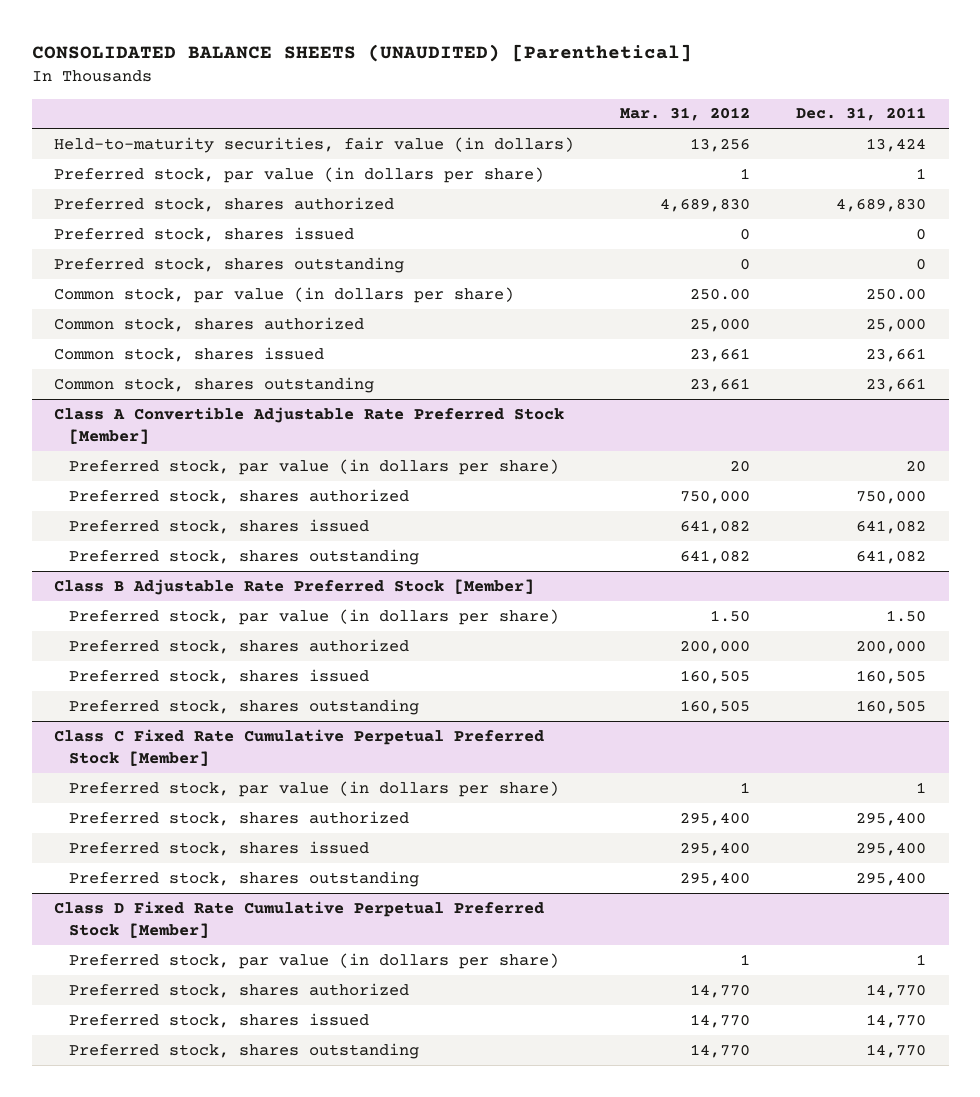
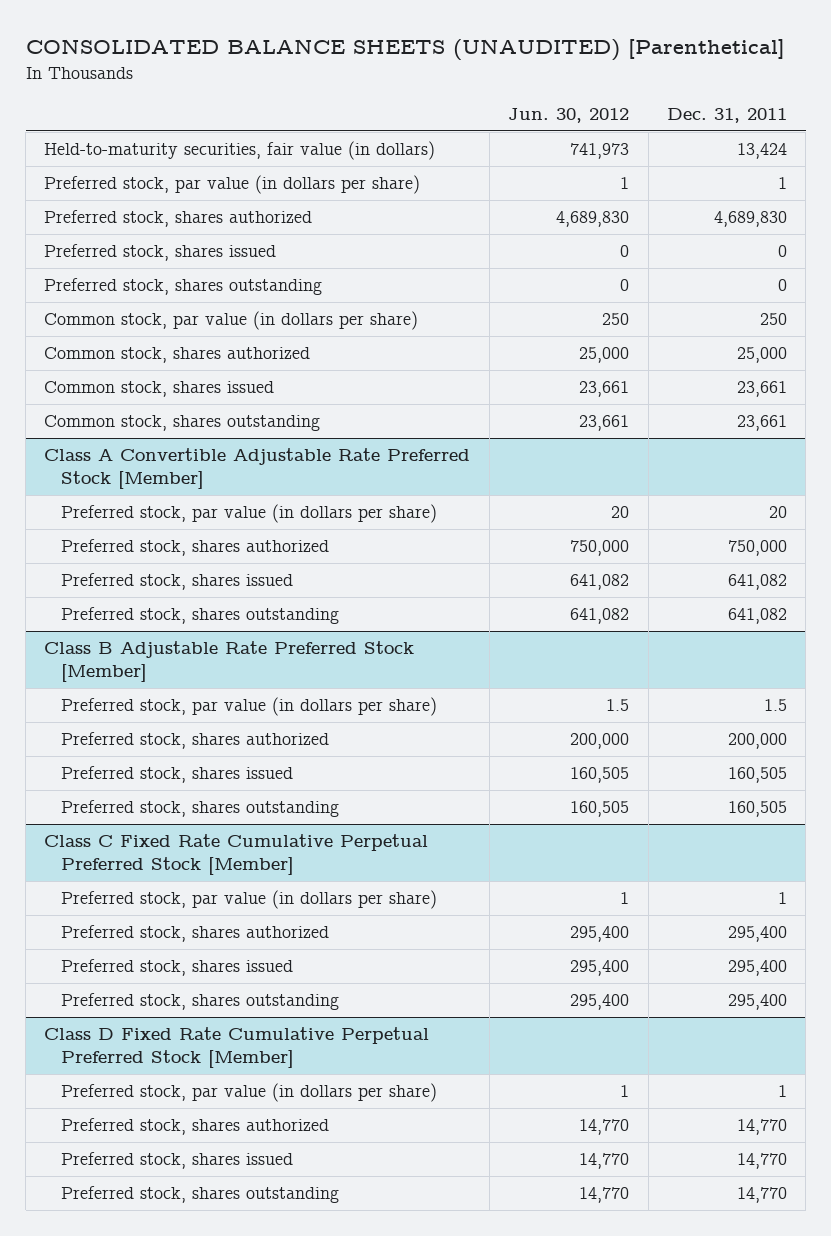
- | Mar. 31, 2012 | Dec. 31, 2011
+ | Jun. 30, 2012 | Dec. 31, 2011
- Common stock, par value (in dollars per share) | 250.00 | 250.00
+ Common stock, par value (in dollars per share) | 250 | 250
@ Class B Adjustable Rate Preferred Stock [Member]
- Preferred stock, par value (in dollars per share) | 1.50 | 1.50
+ Preferred stock, par value (in dollars per share) | 1.5 | 1.5

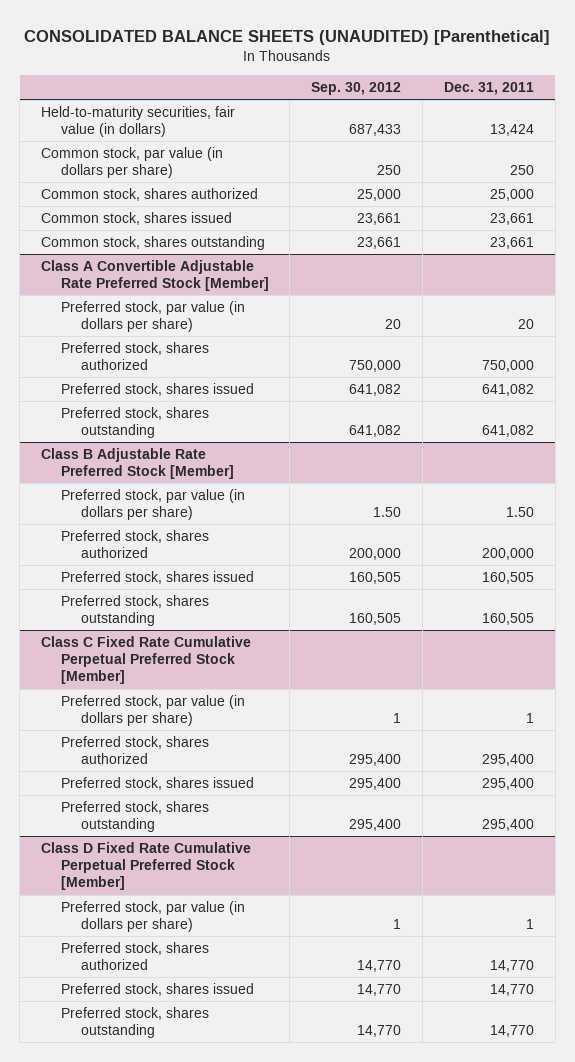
- | Jun. 30, 2012 | Dec. 31, 2011
+ | Sep. 30, 2012 | Dec. 31, 2011
- Preferred stock, par value (in dollars per share) | 1 | 1
- Preferred stock, shares authorized | 4,689,830 | 4,689,830
- Preferred stock, shares issued | 0 | 0
- Preferred stock, shares outstanding | 0 | 0
@ Class B Adjustable Rate Preferred Stock [Member]
- Preferred stock, par value (in dollars per share) | 1.5 | 1.5
+ Preferred stock, par value (in dollars per share) | 1.50 | 1.50

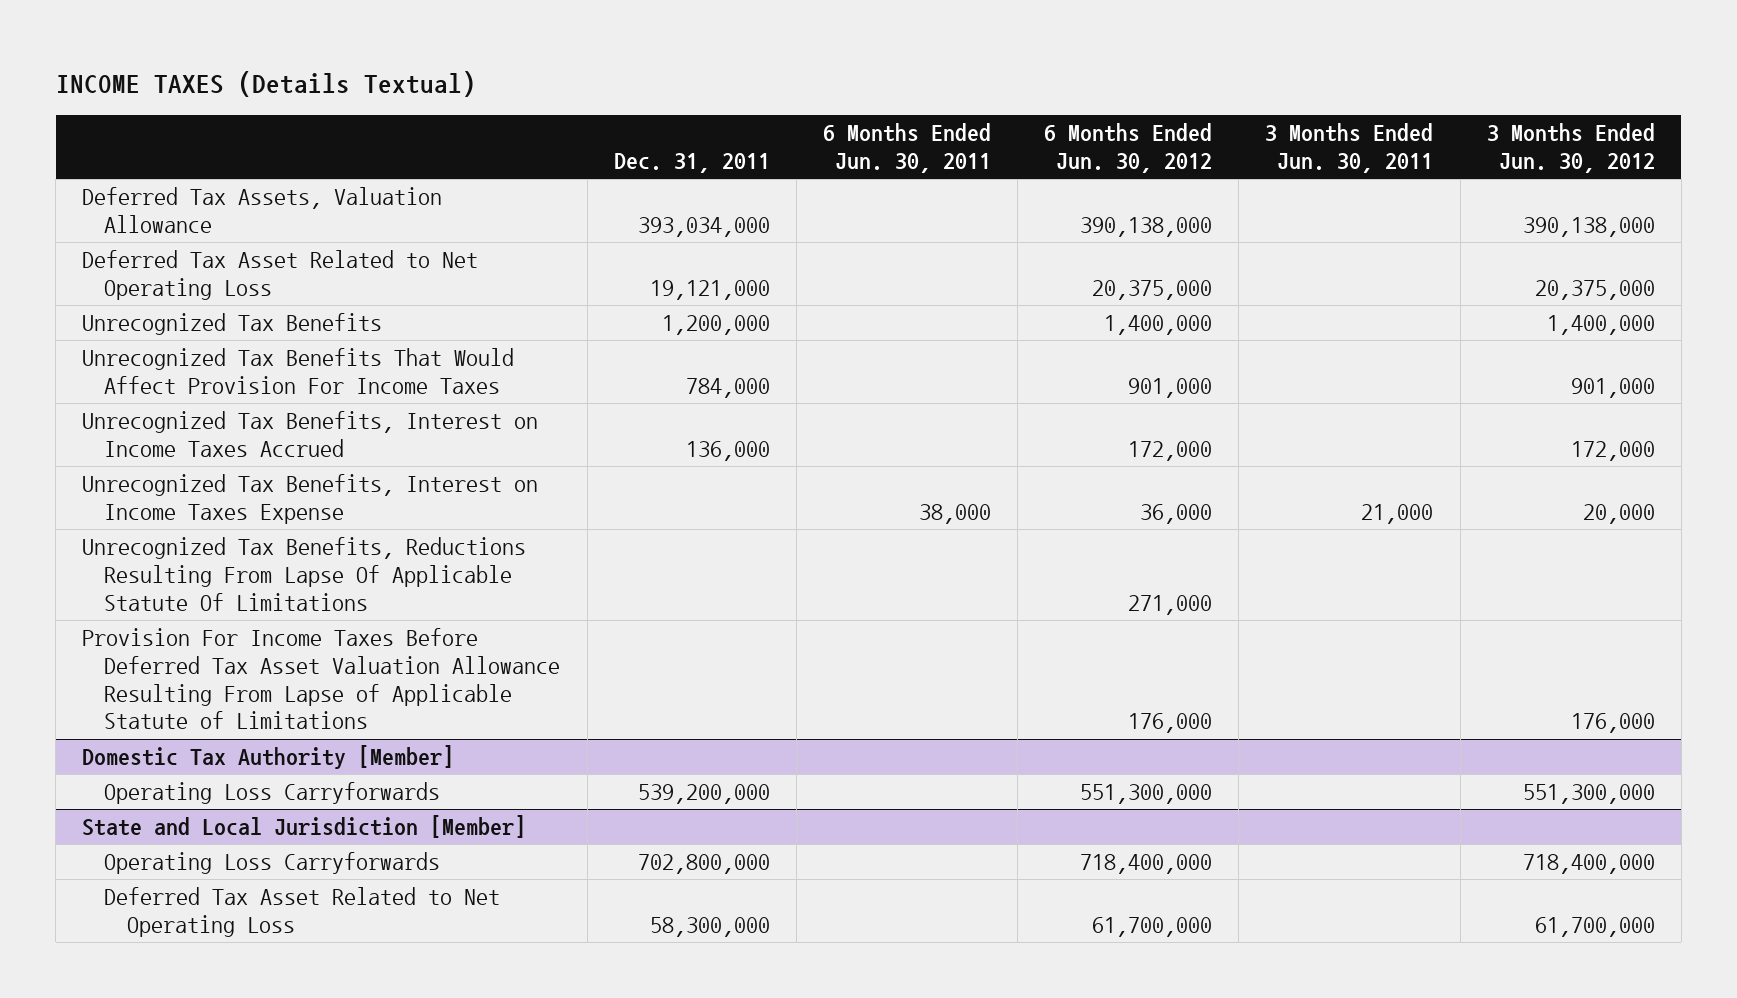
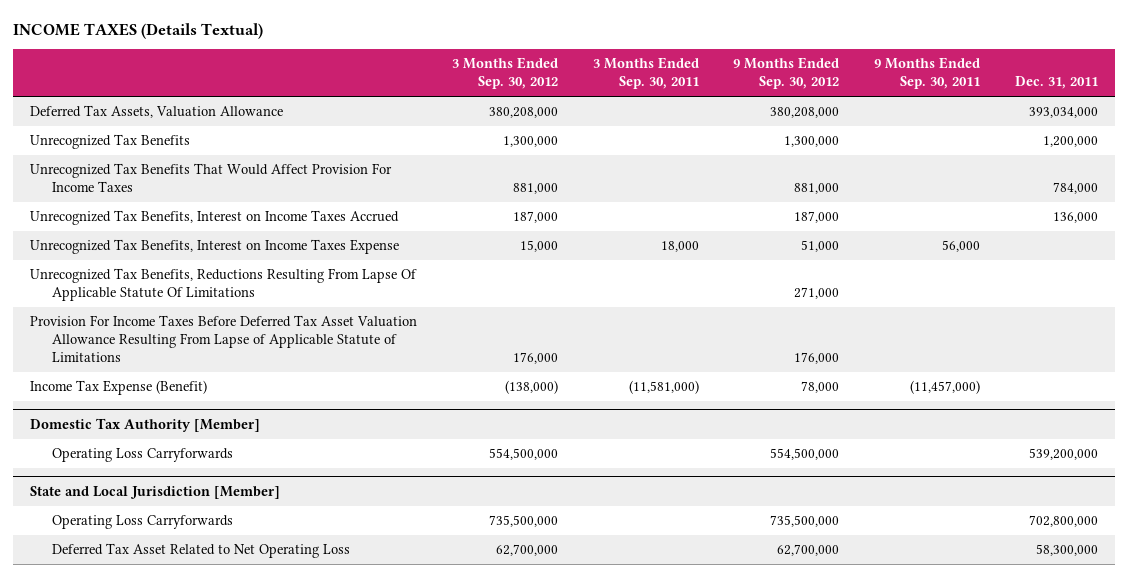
- | Dec. 31, 2011 | 6 Months Ended Jun. 30, 2011 | 6 Months Ended Jun. 30, 2012 | 3 Months Ended Jun. 30, 2011 | 3 Months Ended Jun. 30, 2012
+ | 3 Months Ended Sep. 30, 2012 | 3 Months Ended Sep. 30, 2011 | 9 Months Ended Sep. 30, 2012 | 9 Months Ended Sep. 30, 2011 | Dec. 31, 2011
- Deferred Tax Asset Related to Net Operating Loss | 19,121,000 | | 20,375,000 | | 20,375,000
+ Income Tax Expense (Benefit) | (138,000) | (11,581,000) | 78,000 | (11,457,000) |

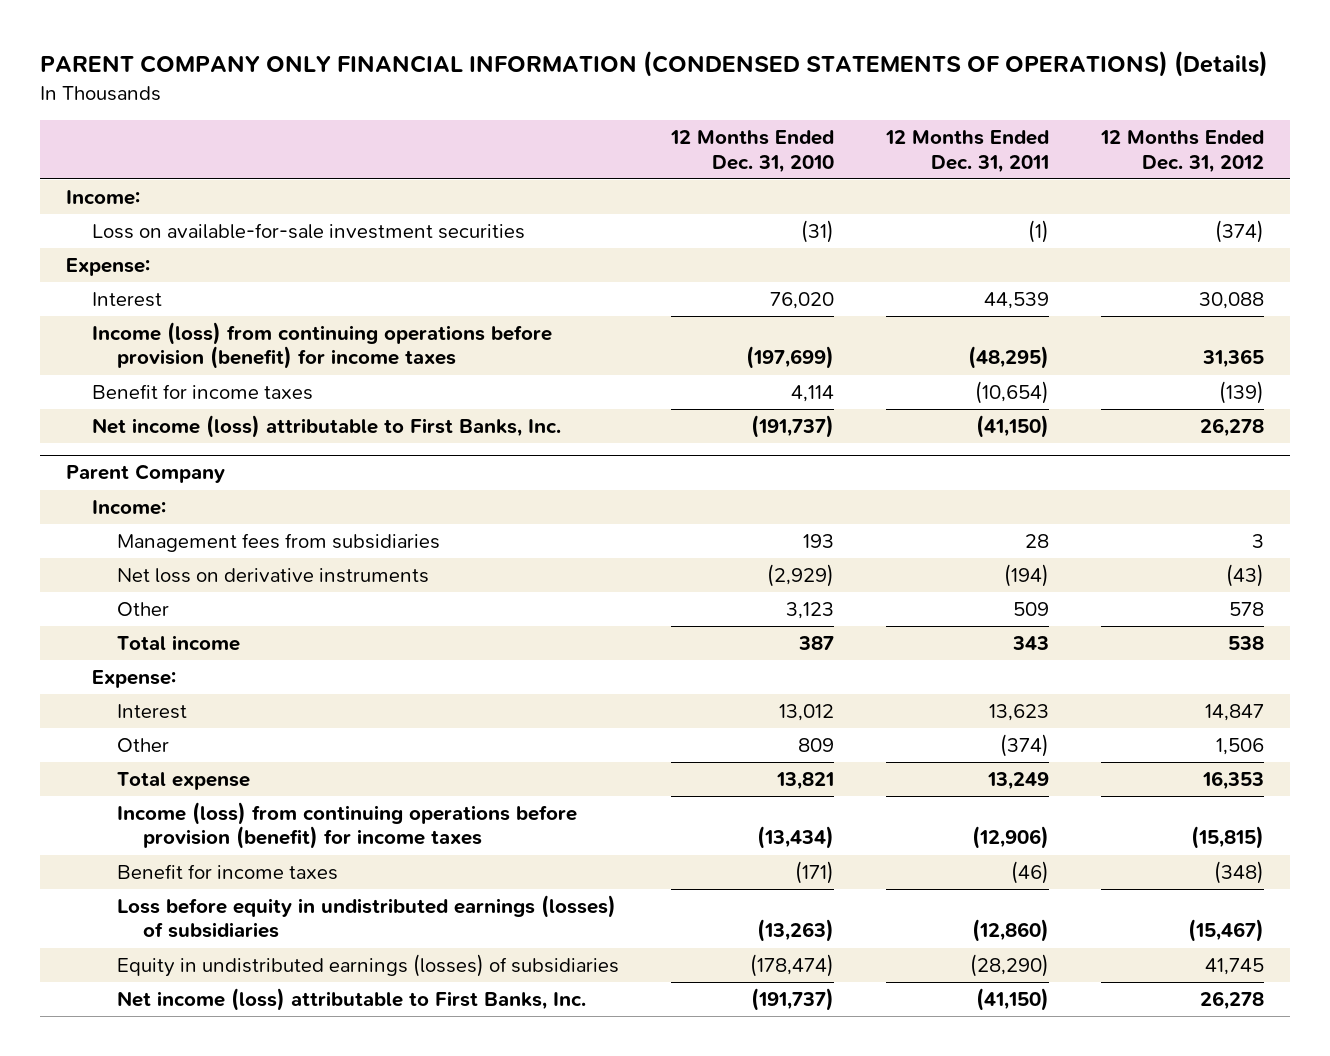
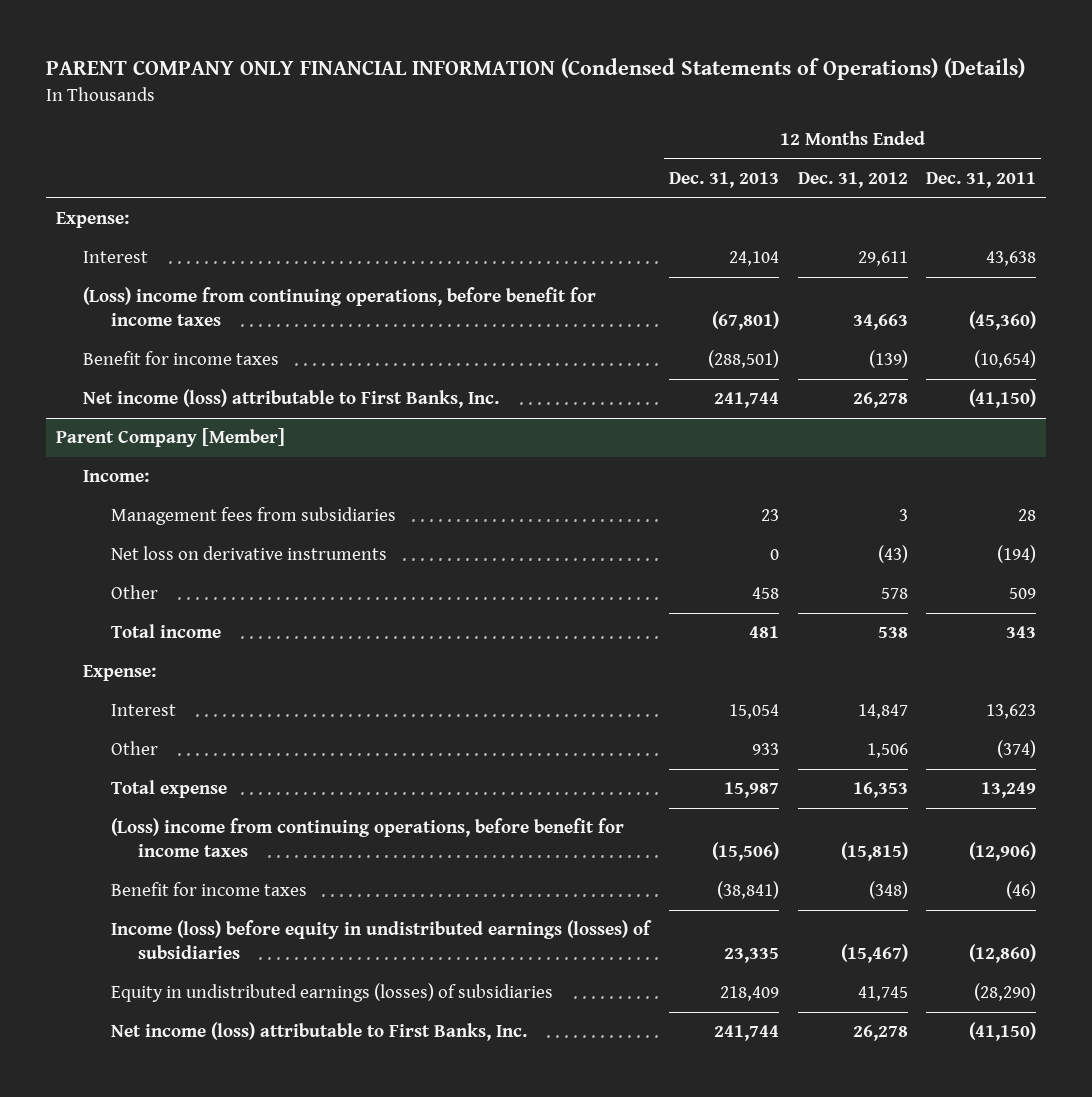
- PARENT COMPANY ONLY FINANCIAL INFORMATION (CONDENSED STATEMENTS OF OPERATIONS) (Details)
+ PARENT COMPANY ONLY FINANCIAL INFORMATION (Condensed Statements of Operations) (Details)
- | 12 Months Ended Dec. 31, 2010 | 12 Months Ended Dec. 31, 2011 | 12 Months Ended Dec. 31, 2012
+ | 12 Months Ended Dec. 31, 2013 | 12 Months Ended Dec. 31, 2012 | 12 Months Ended Dec. 31, 2011
- Income:
- Loss on available-for-sale investment securities | (31) | (1) | (374)
- Interest | 76,020 | 44,539 | 30,088
- Income (loss) from continuing operations before provision (benefit) for income taxes | (197,699) | (48,295) | 31,365
+ Interest | 24,104 | 29,611 | 43,638
+ (Loss) income from continuing operations, before benefit for income taxes | (67,801) | 34,663 | (45,360)
- Parent Company
+ Parent Company [Member]
- Income (loss) from continuing operations before provision (benefit) for income taxes | (13,434) | (12,906) | (15,815)
+ (Loss) income from continuing operations, before benefit for income taxes | (15,506) | (15,815) | (12,906)
- Loss before equity in undistributed earnings (losses) of subsidiaries | (13,263) | (12,860) | (15,467)
+ Income (loss) before equity in undistributed earnings (losses) of subsidiaries | 23,335 | (15,467) | (12,860)

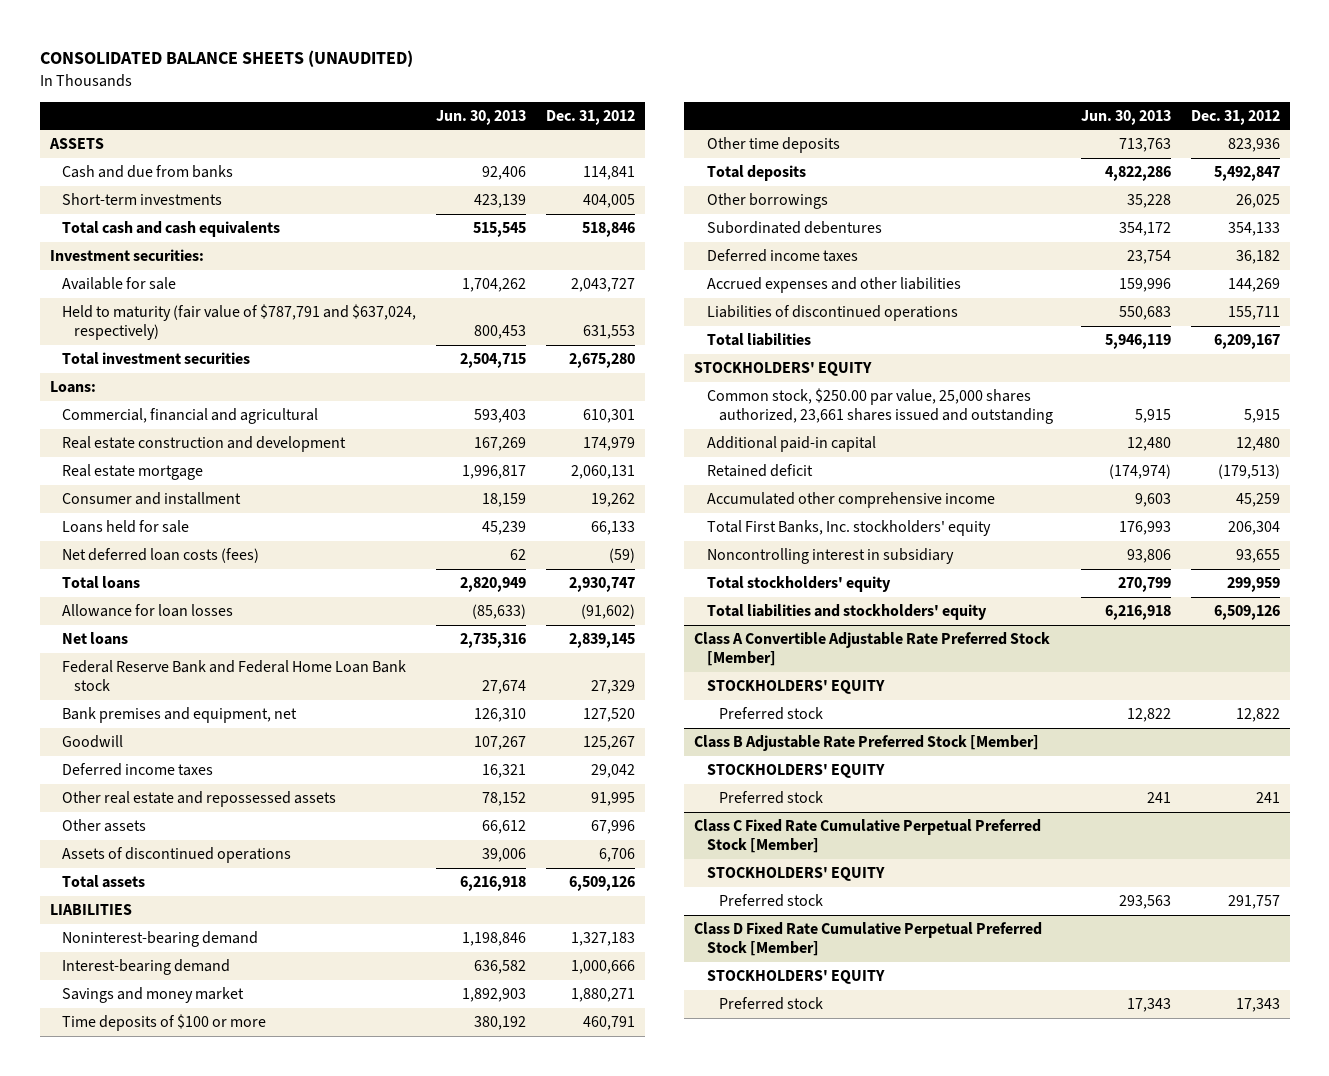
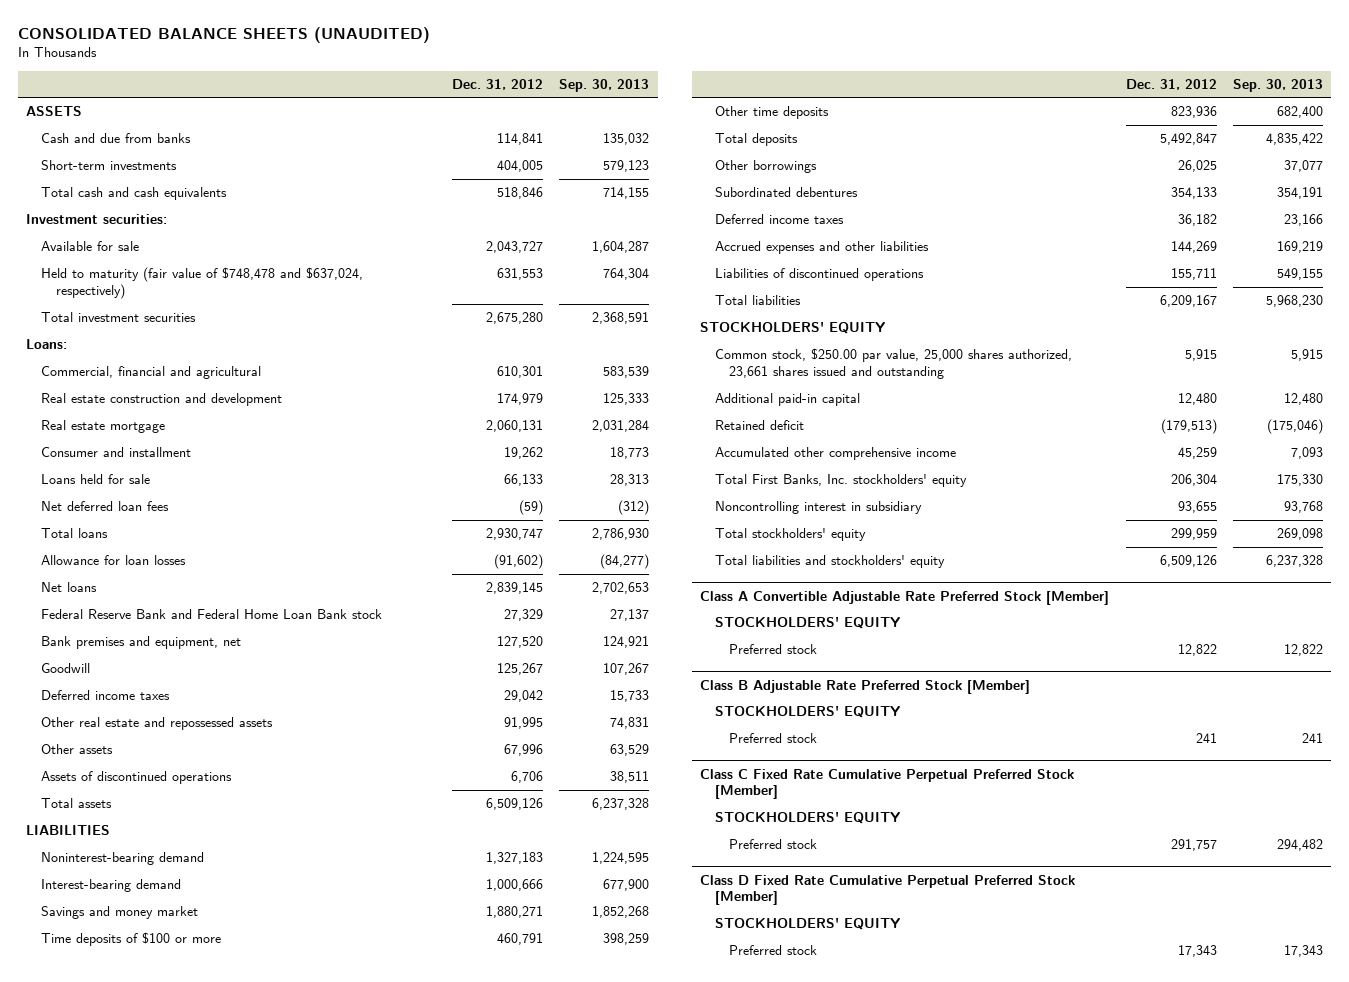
- | Jun. 30, 2013 | Dec. 31, 2012
+ | Dec. 31, 2012 | Sep. 30, 2013
- Held to maturity (fair value of $787,791 and $637,024, respectively) | 800,453 | 631,553
+ Held to maturity (fair value of $748,478 and $637,024, respectively) | 631,553 | 764,304
- Net deferred loan costs (fees) | 62 | (59)
+ Net deferred loan fees | (59) | (312)

